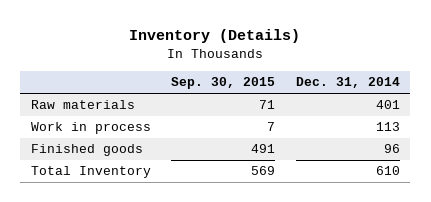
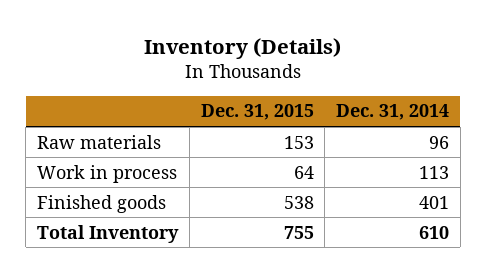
- | Sep. 30, 2015 | Dec. 31, 2014
+ | Dec. 31, 2015 | Dec. 31, 2014
- Raw materials | 71 | 401
+ Raw materials | 153 | 96
- Finished goods | 491 | 96
+ Finished goods | 538 | 401

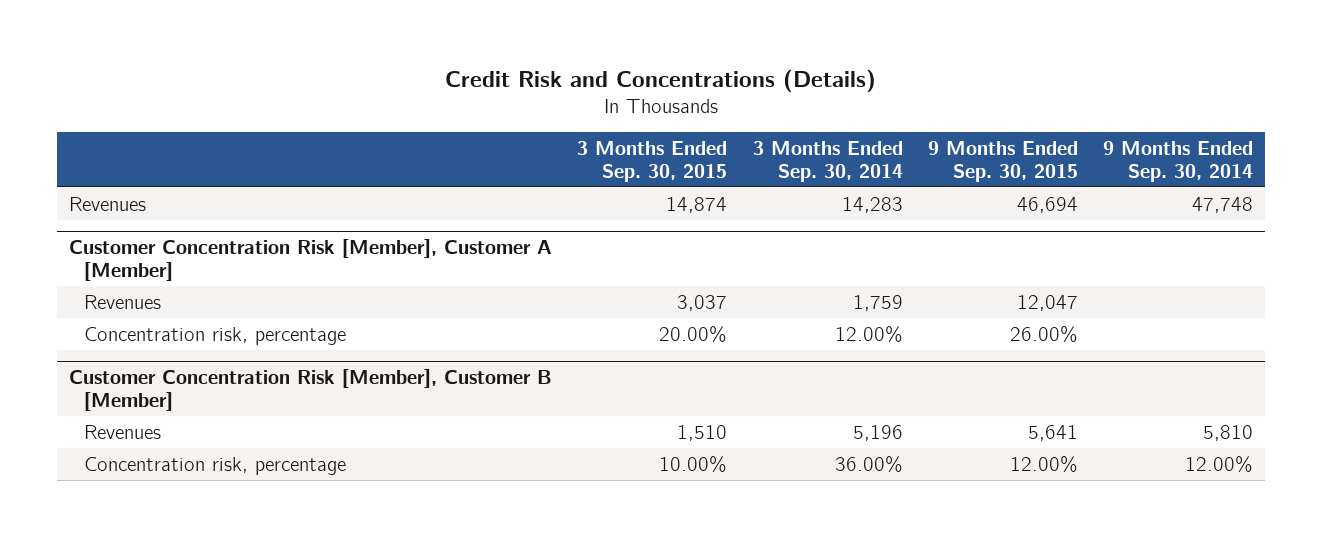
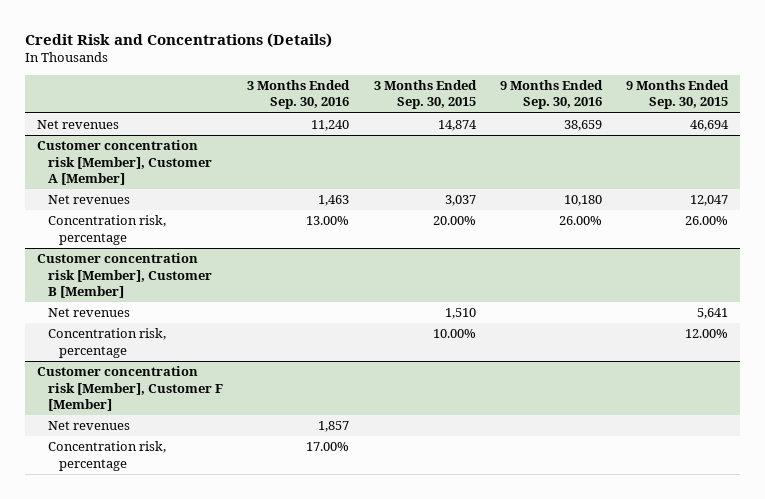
- | 3 Months Ended Sep. 30, 2015 | 3 Months Ended Sep. 30, 2014 | 9 Months Ended Sep. 30, 2015 | 9 Months Ended Sep. 30, 2014
+ | 3 Months Ended Sep. 30, 2016 | 3 Months Ended Sep. 30, 2015 | 9 Months Ended Sep. 30, 2016 | 9 Months Ended Sep. 30, 2015
- Revenues | 14,874 | 14,283 | 46,694 | 47,748
- Customer Concentration Risk [Member], Customer A [Member]
- Revenues | 3,037 | 1,759 | 12,047 |
+ Net revenues | 11,240 | 14,874 | 38,659 | 46,694
+ Customer concentration risk [Member], Customer A [Member]
+ Net revenues | 1,463 | 3,037 | 10,180 | 12,047
- Customer Concentration Risk [Member], Customer B [Member]
- Revenues | 1,510 | 5,196 | 5,641 | 5,810
+ Customer concentration risk [Member], Customer B [Member]
+ Net revenues | | 1,510 | | 5,641
+ Customer concentration risk [Member], Customer F [Member]
+ Net revenues | 1,857 | | |
+ Concentration risk, percentage | 17.00% | | |

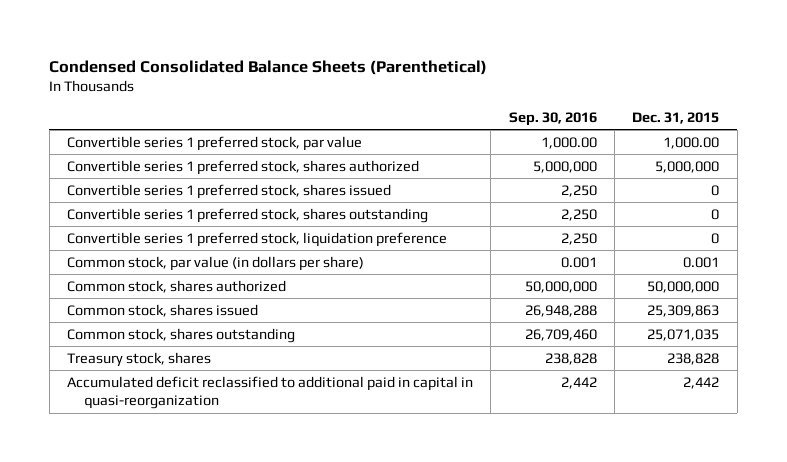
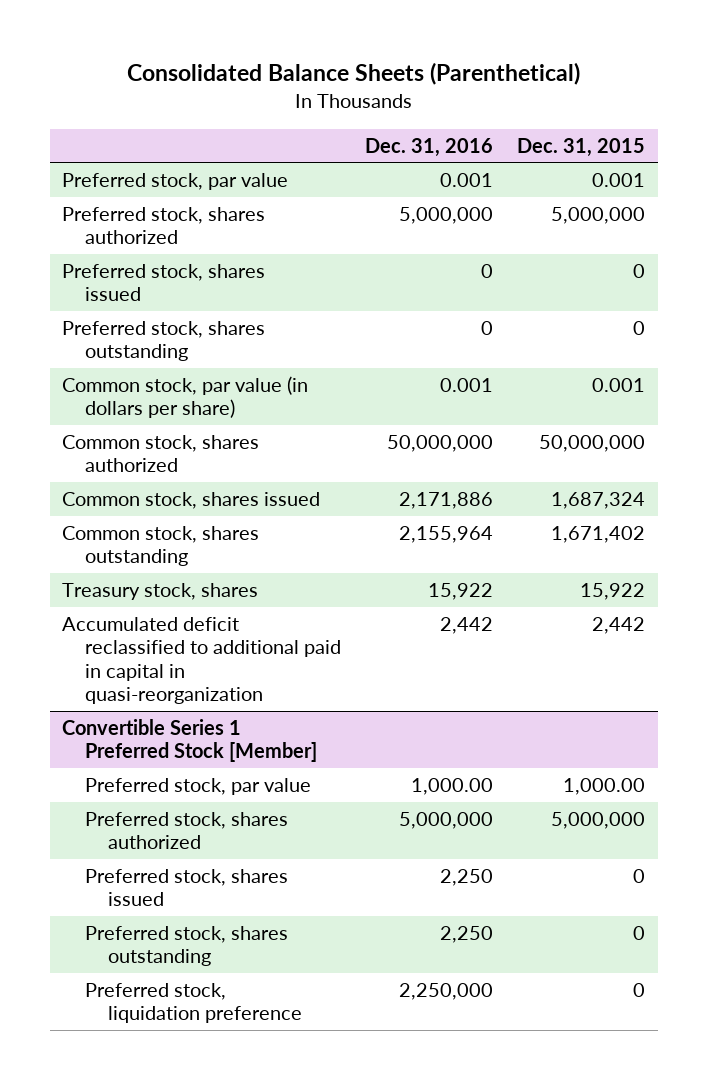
- Condensed Consolidated Balance Sheets (Parenthetical)
+ Consolidated Balance Sheets (Parenthetical)
- | Sep. 30, 2016 | Dec. 31, 2015
+ | Dec. 31, 2016 | Dec. 31, 2015
- Convertible series 1 preferred stock, par value | 1,000.00 | 1,000.00
- Convertible series 1 preferred stock, shares authorized | 5,000,000 | 5,000,000
- Convertible series 1 preferred stock, shares issued | 2,250 | 0
- Convertible series 1 preferred stock, shares outstanding | 2,250 | 0
- Convertible series 1 preferred stock, liquidation preference | 2,250 | 0
+ Preferred stock, par value | 0.001 | 0.001
+ Preferred stock, shares authorized | 5,000,000 | 5,000,000
+ Preferred stock, shares issued | 0 | 0
+ Preferred stock, shares outstanding | 0 | 0
- Common stock, shares issued | 26,948,288 | 25,309,863
- Common stock, shares outstanding | 26,709,460 | 25,071,035
- Treasury stock, shares | 238,828 | 238,828
+ Common stock, shares issued | 2,171,886 | 1,687,324
+ Common stock, shares outstanding | 2,155,964 | 1,671,402
+ Treasury stock, shares | 15,922 | 15,922
+ Convertible Series 1 Preferred Stock [Member]
+ Preferred stock, par value | 1,000.00 | 1,000.00
+ Preferred stock, shares authorized | 5,000,000 | 5,000,000
+ Preferred stock, shares issued | 2,250 | 0
+ Preferred stock, shares outstanding | 2,250 | 0
+ Preferred stock, liquidation preference | 2,250,000 | 0

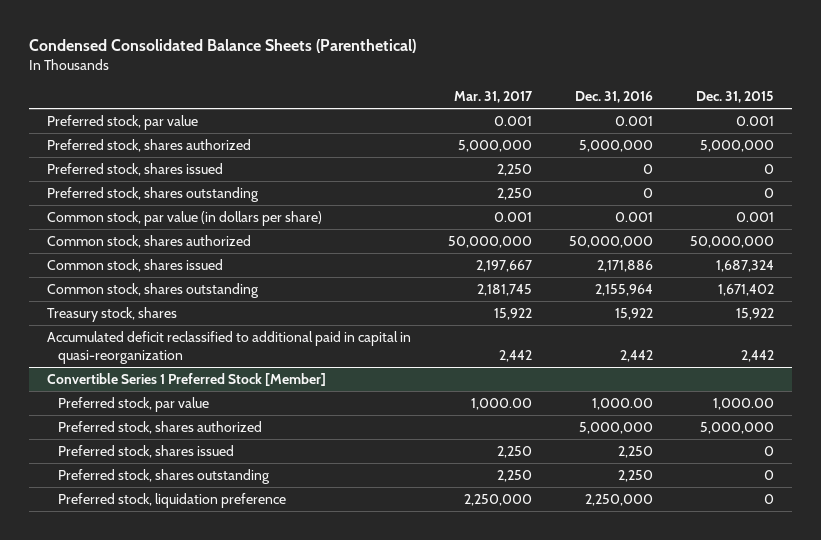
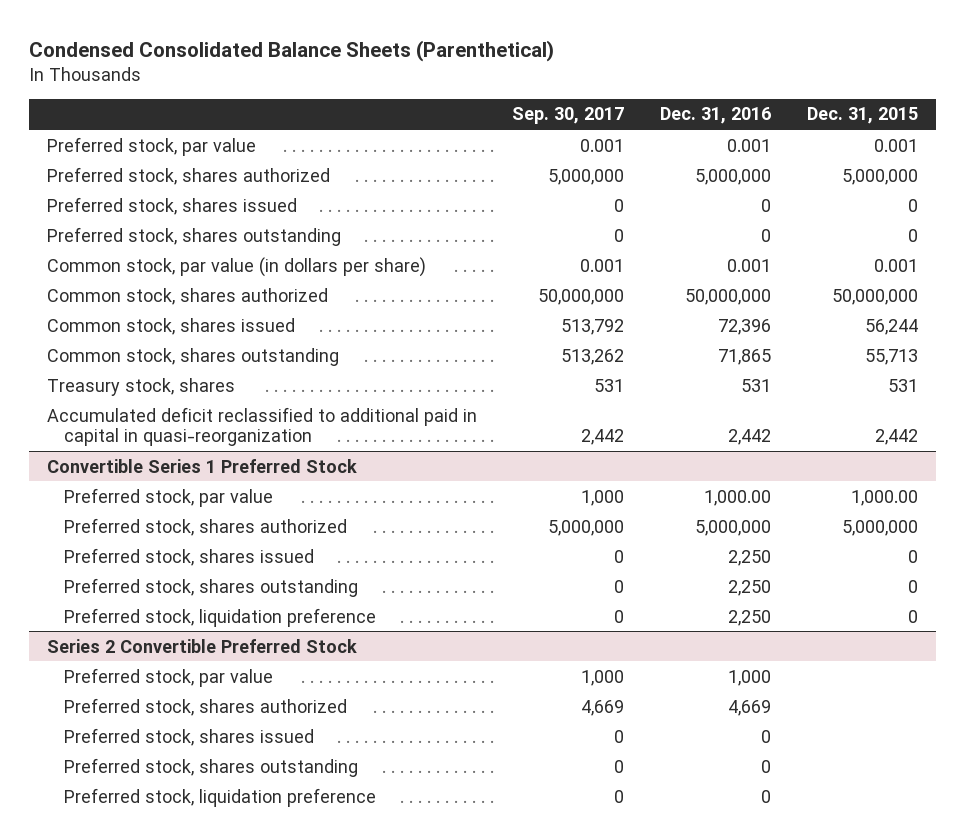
- | Mar. 31, 2017 | Dec. 31, 2016 | Dec. 31, 2015
+ | Sep. 30, 2017 | Dec. 31, 2016 | Dec. 31, 2015
- Common stock, shares issued | 2,197,667 | 2,171,886 | 1,687,324
- Common stock, shares outstanding | 2,181,745 | 2,155,964 | 1,671,402
- Treasury stock, shares | 15,922 | 15,922 | 15,922
+ Common stock, shares issued | 513,792 | 72,396 | 56,244
+ Common stock, shares outstanding | 513,262 | 71,865 | 55,713
+ Treasury stock, shares | 531 | 531 | 531
- Convertible Series 1 Preferred Stock [Member]
+ Convertible Series 1 Preferred Stock
- Preferred stock, liquidation preference | 2,250,000 | 2,250,000 | 0
+ Preferred stock, liquidation preference | 0 | 2,250 | 0
+ Series 2 Convertible Preferred Stock
+ Preferred stock, par value | 1,000 | 1,000 |
+ Preferred stock, shares authorized | 4,669 | 4,669 |
+ Preferred stock, shares issued | 0 | 0 |
+ Preferred stock, shares outstanding | 0 | 0 |
+ Preferred stock, liquidation preference | 0 | 0 |

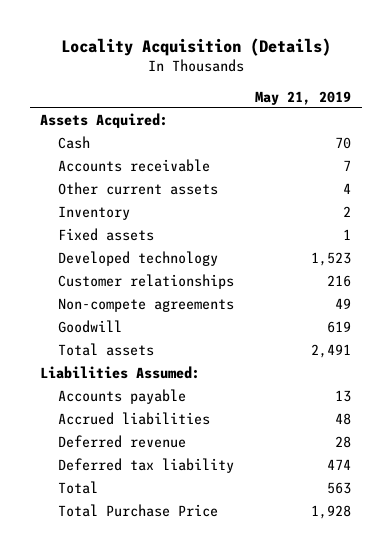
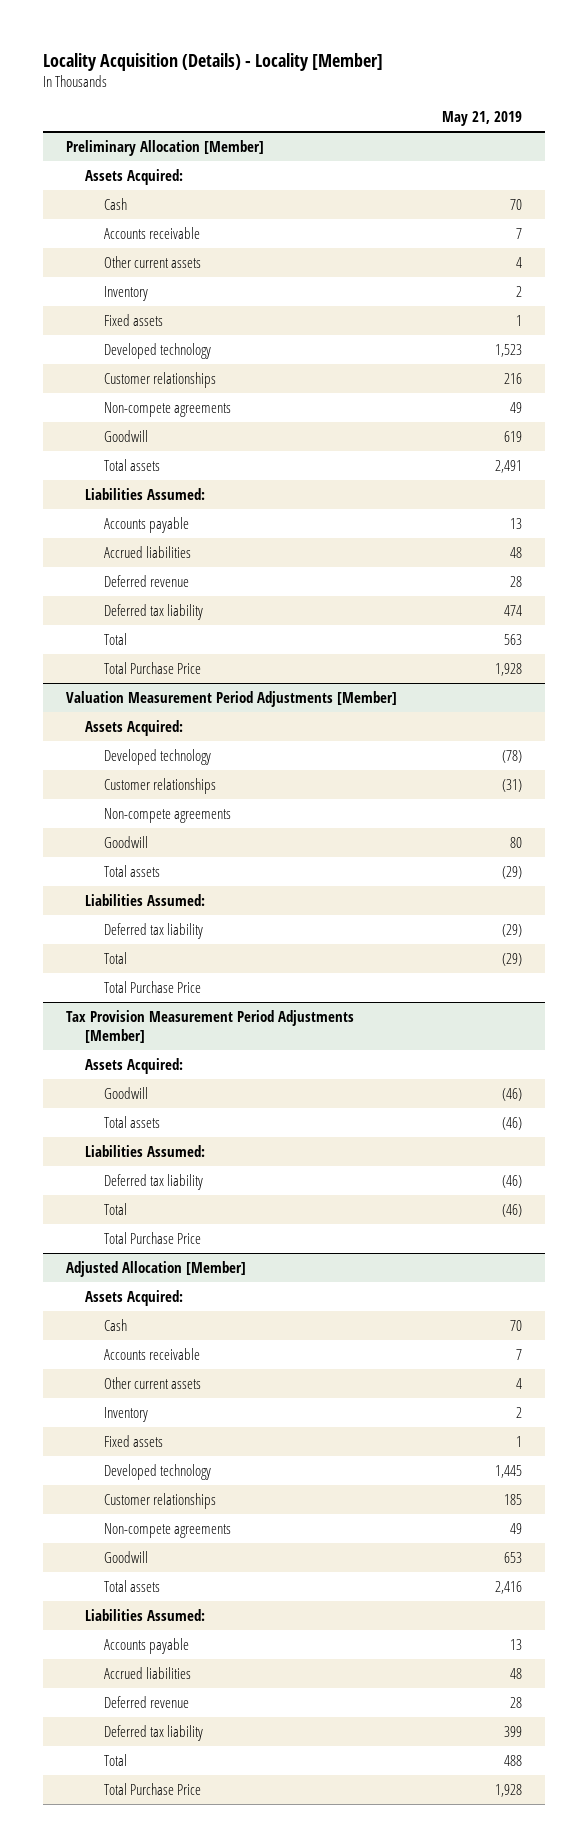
- Locality Acquisition (Details)
+ Locality Acquisition (Details) - Locality [Member]
+ Preliminary Allocation [Member]
+ Valuation Measurement Period Adjustments [Member]
+ Assets Acquired:
+ Developed technology | (78)
+ Customer relationships | (31)
+ Non-compete agreements
+ Goodwill | 80
+ Total assets | (29)
+ Liabilities Assumed:
+ Deferred tax liability | (29)
+ Total | (29)
+ Total Purchase Price
+ Tax Provision Measurement Period Adjustments [Member]
+ Assets Acquired:
+ Goodwill | (46)
+ Total assets | (46)
+ Liabilities Assumed:
+ Deferred tax liability | (46)
+ Total | (46)
+ Total Purchase Price
+ Adjusted Allocation [Member]
+ Assets Acquired:
+ Cash | 70
+ Accounts receivable | 7
+ Other current assets | 4
+ Inventory | 2
+ Fixed assets | 1
+ Developed technology | 1,445
+ Customer relationships | 185
+ Non-compete agreements | 49
+ Goodwill | 653
+ Total assets | 2,416
+ Liabilities Assumed:
+ Accounts payable | 13
+ Accrued liabilities | 48
+ Deferred revenue | 28
+ Deferred tax liability | 399
+ Total | 488
+ Total Purchase Price | 1,928

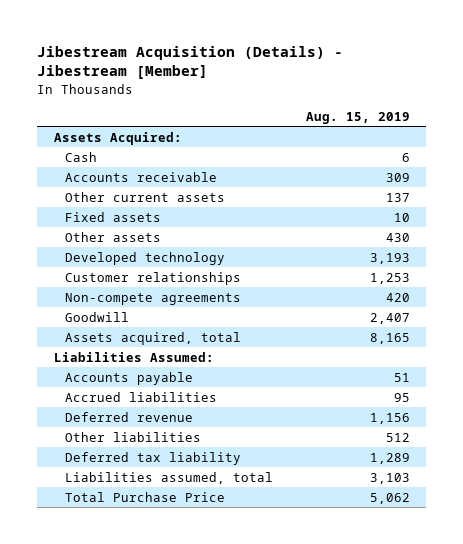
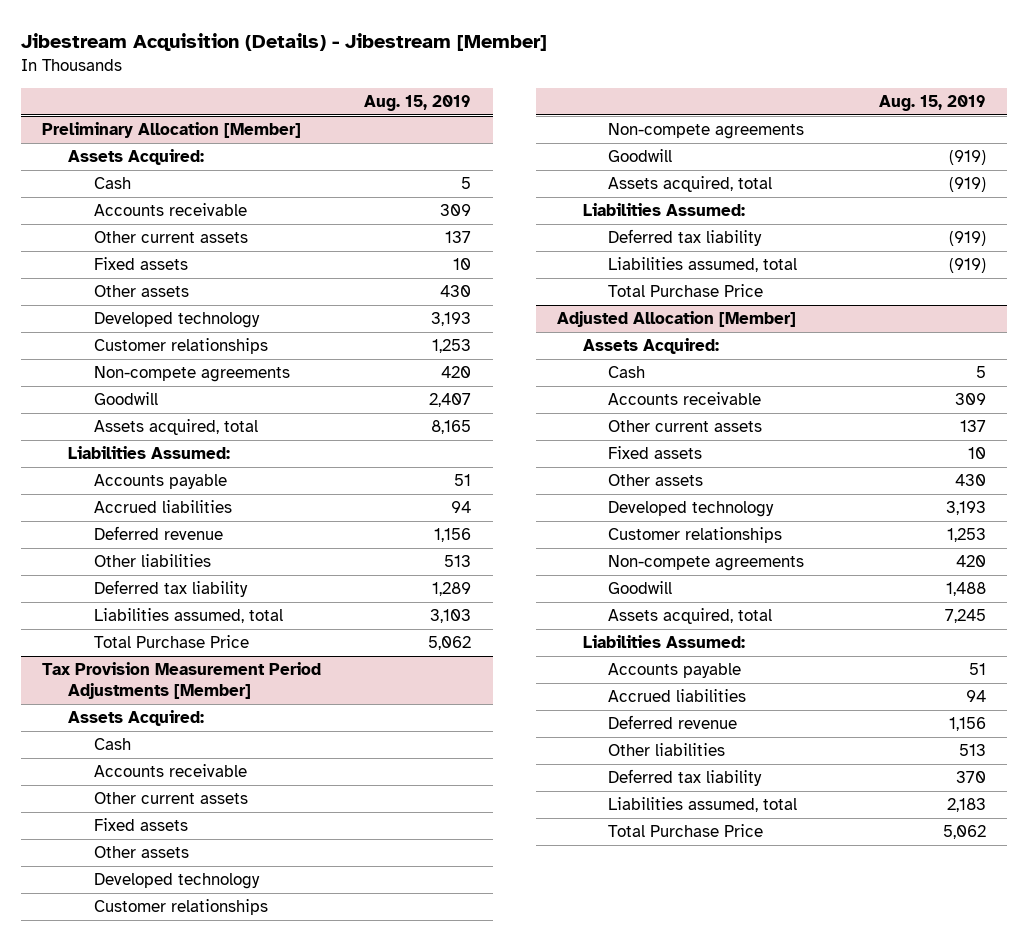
+ Preliminary Allocation [Member]
- Cash | 6
+ Cash | 5
- Accrued liabilities | 95
+ Accrued liabilities | 94
- Other liabilities | 512
+ Other liabilities | 513
+ Tax Provision Measurement Period Adjustments [Member]
+ Assets Acquired:
+ Cash
+ Accounts receivable
+ Other current assets
+ Fixed assets
+ Other assets
+ Developed technology
+ Customer relationships
+ Non-compete agreements
+ Goodwill | (919)
+ Assets acquired, total | (919)
+ Liabilities Assumed:
+ Deferred tax liability | (919)
+ Liabilities assumed, total | (919)
+ Total Purchase Price
+ Adjusted Allocation [Member]
+ Assets Acquired:
+ Cash | 5
+ Accounts receivable | 309
+ Other current assets | 137
+ Fixed assets | 10
+ Other assets | 430
+ Developed technology | 3,193
+ Customer relationships | 1,253
+ Non-compete agreements | 420
+ Goodwill | 1,488
+ Assets acquired, total | 7,245
+ Liabilities Assumed:
+ Accounts payable | 51
+ Accrued liabilities | 94
+ Deferred revenue | 1,156
+ Other liabilities | 513
+ Deferred tax liability | 370
+ Liabilities assumed, total | 2,183
+ Total Purchase Price | 5,062

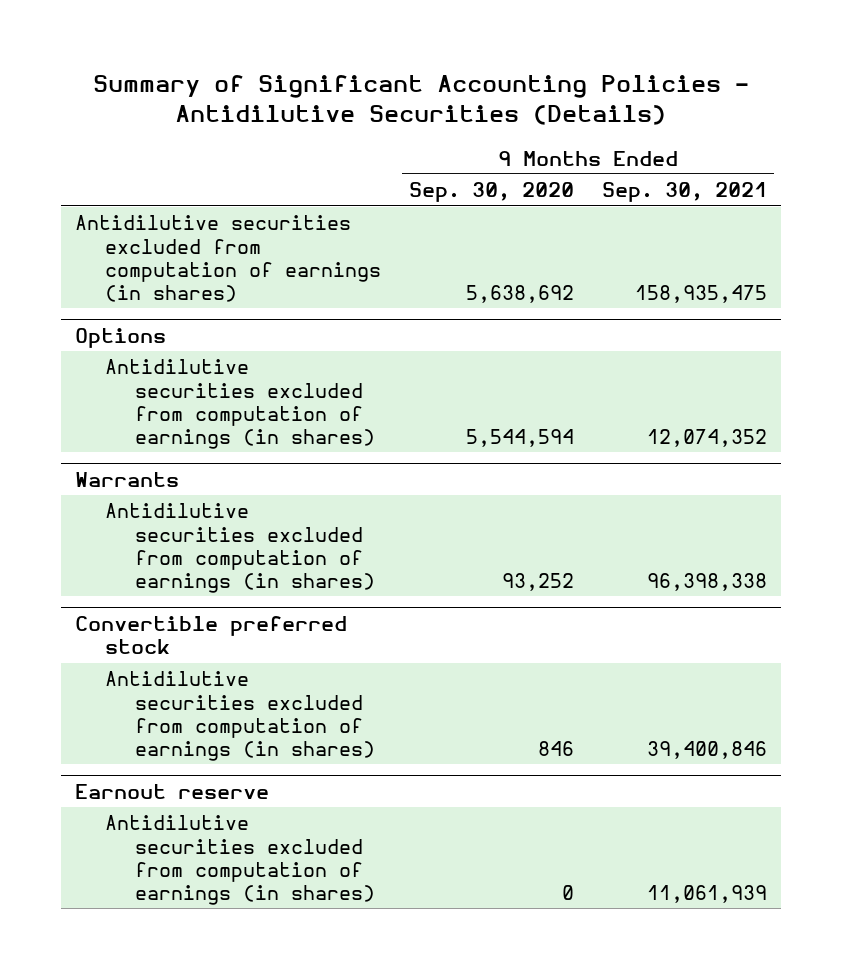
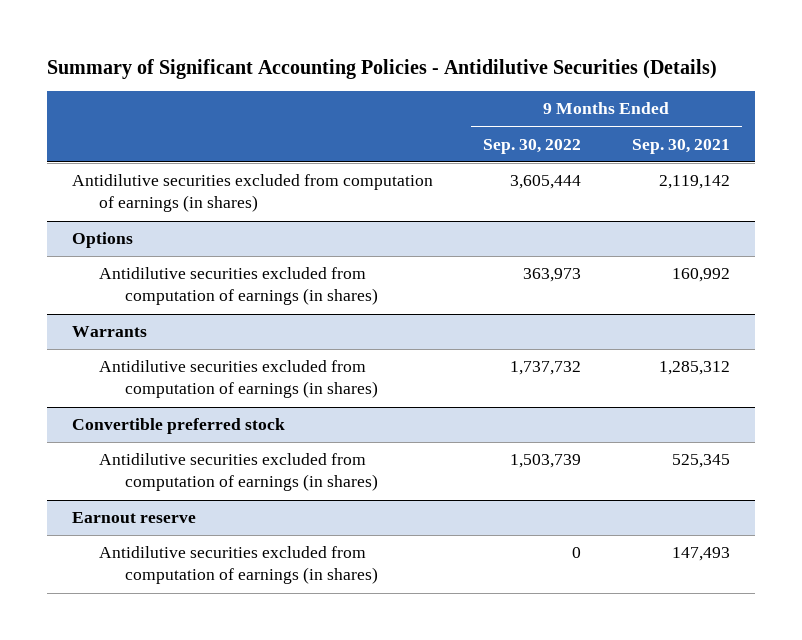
- | 9 Months Ended Sep. 30, 2020 | 9 Months Ended Sep. 30, 2021
+ | 9 Months Ended Sep. 30, 2022 | 9 Months Ended Sep. 30, 2021
- Antidilutive securities excluded from computation of earnings (in shares) | 5,638,692 | 158,935,475
+ Antidilutive securities excluded from computation of earnings (in shares) | 3,605,444 | 2,119,142
@ Options
- Antidilutive securities excluded from computation of earnings (in shares) | 5,544,594 | 12,074,352
+ Antidilutive securities excluded from computation of earnings (in shares) | 363,973 | 160,992
@ Warrants
- Antidilutive securities excluded from computation of earnings (in shares) | 93,252 | 96,398,338
+ Antidilutive securities excluded from computation of earnings (in shares) | 1,737,732 | 1,285,312
@ Convertible preferred stock
- Antidilutive securities excluded from computation of earnings (in shares) | 846 | 39,400,846
+ Antidilutive securities excluded from computation of earnings (in shares) | 1,503,739 | 525,345
@ Earnout reserve
- Antidilutive securities excluded from computation of earnings (in shares) | 0 | 11,061,939
+ Antidilutive securities excluded from computation of earnings (in shares) | 0 | 147,493

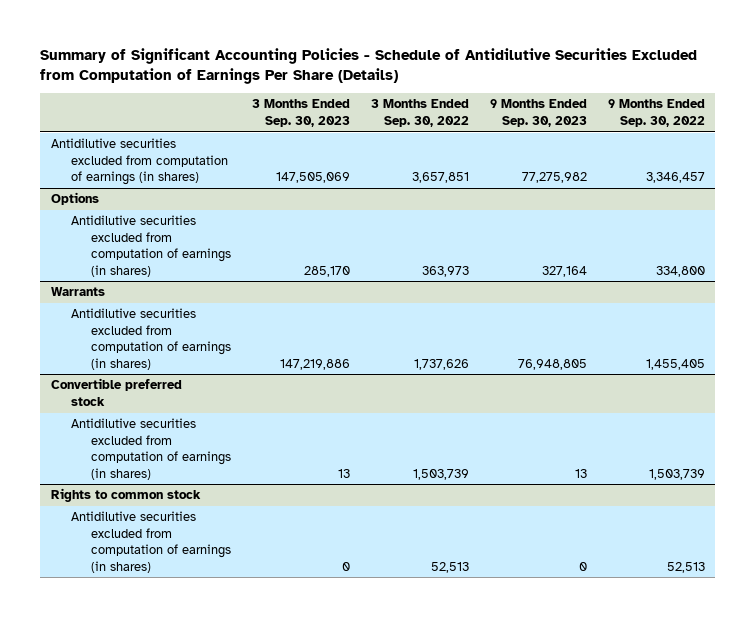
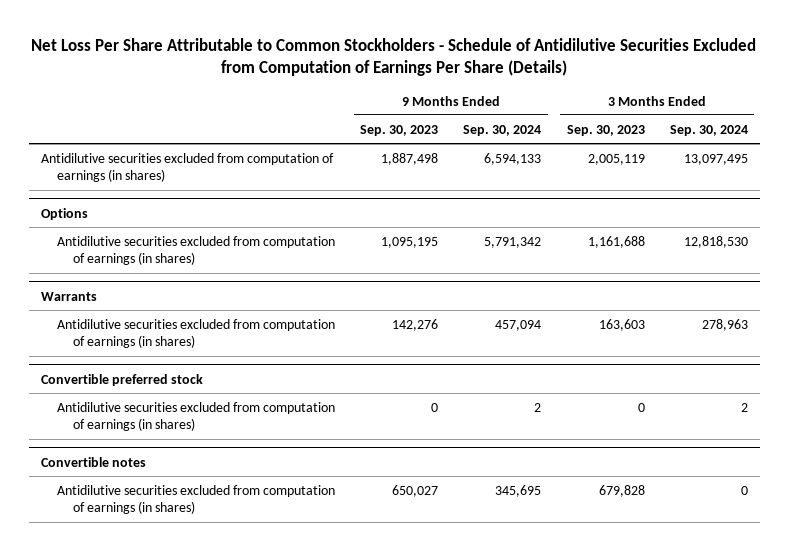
- Summary of Significant Accounting Policies - Schedule of Antidilutive Securities Excluded from Computation of Earnings Per Share (Details)
+ Net Loss Per Share Attributable to Common Stockholders - Schedule of Antidilutive Securities Excluded from Computation of Earnings Per Share (Details)
- | 3 Months Ended Sep. 30, 2023 | 3 Months Ended Sep. 30, 2022 | 9 Months Ended Sep. 30, 2023 | 9 Months Ended Sep. 30, 2022
+ | 9 Months Ended Sep. 30, 2023 | 9 Months Ended Sep. 30, 2024 | 3 Months Ended Sep. 30, 2023 | 3 Months Ended Sep. 30, 2024
- Antidilutive securities excluded from computation of earnings (in shares) | 147,505,069 | 3,657,851 | 77,275,982 | 3,346,457
+ Antidilutive securities excluded from computation of earnings (in shares) | 1,887,498 | 6,594,133 | 2,005,119 | 13,097,495
@ Options
- Antidilutive securities excluded from computation of earnings (in shares) | 285,170 | 363,973 | 327,164 | 334,800
+ Antidilutive securities excluded from computation of earnings (in shares) | 1,095,195 | 5,791,342 | 1,161,688 | 12,818,530
@ Warrants
- Antidilutive securities excluded from computation of earnings (in shares) | 147,219,886 | 1,737,626 | 76,948,805 | 1,455,405
+ Antidilutive securities excluded from computation of earnings (in shares) | 142,276 | 457,094 | 163,603 | 278,963
@ Convertible preferred stock
- Antidilutive securities excluded from computation of earnings (in shares) | 13 | 1,503,739 | 13 | 1,503,739
- Rights to common stock
+ Convertible notes
+ Antidilutive securities excluded from computation of earnings (in shares) | 650,027 | 345,695 | 679,828 | 0

